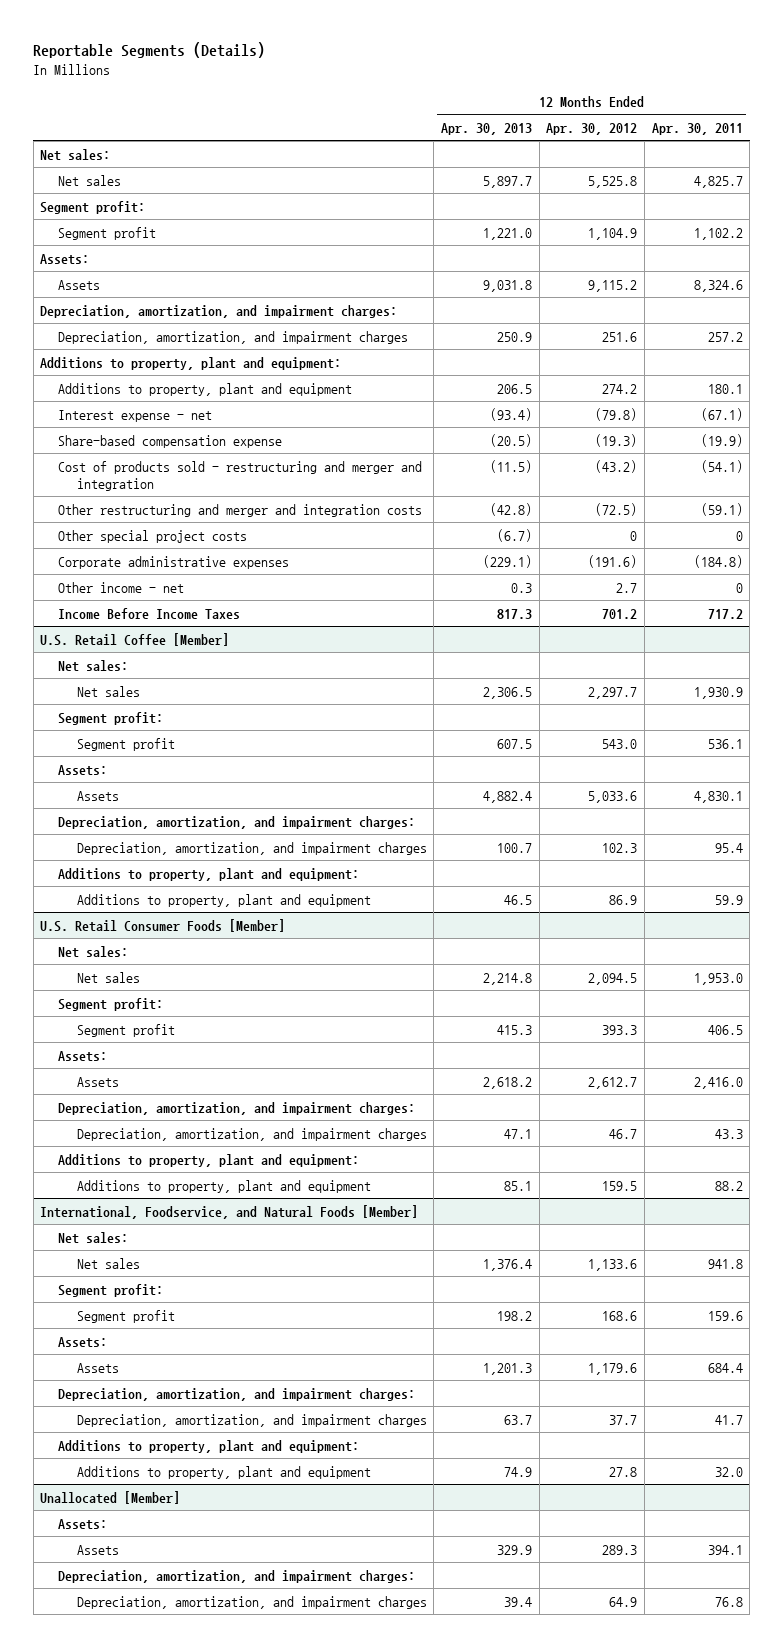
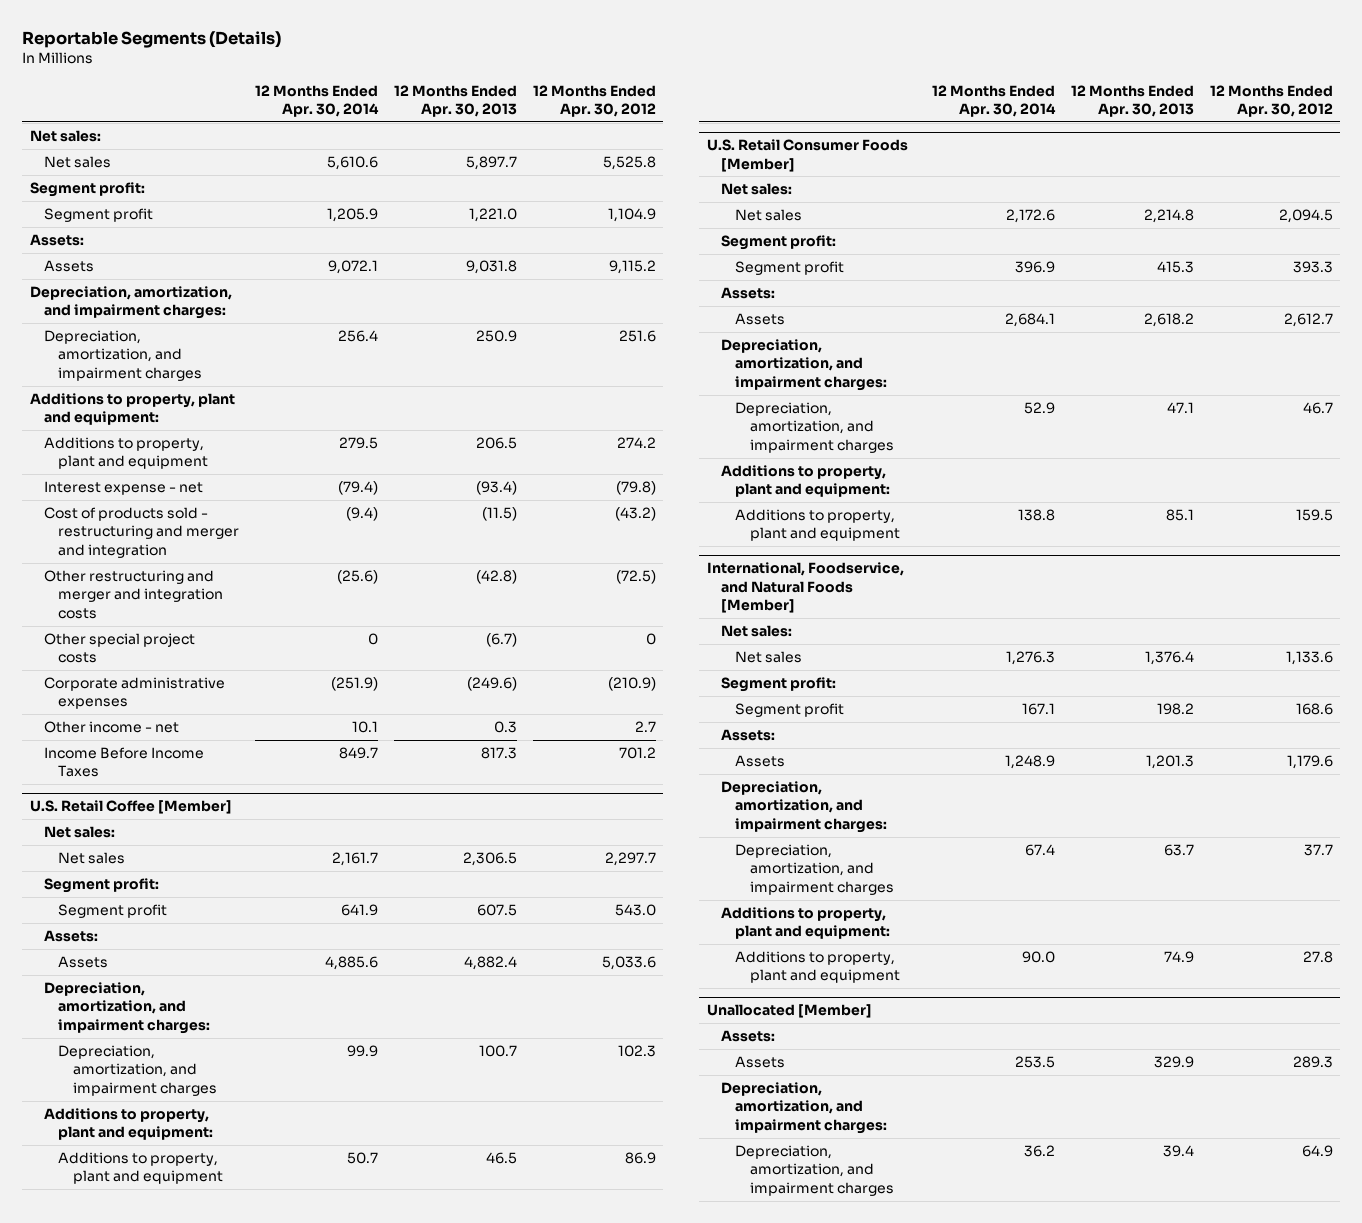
- | 12 Months Ended Apr. 30, 2013 | 12 Months Ended Apr. 30, 2012 | 12 Months Ended Apr. 30, 2011
+ | 12 Months Ended Apr. 30, 2014 | 12 Months Ended Apr. 30, 2013 | 12 Months Ended Apr. 30, 2012
- Share-based compensation expense | (20.5) | (19.3) | (19.9)
- Corporate administrative expenses | (229.1) | (191.6) | (184.8)
+ Corporate administrative expenses | (251.9) | (249.6) | (210.9)

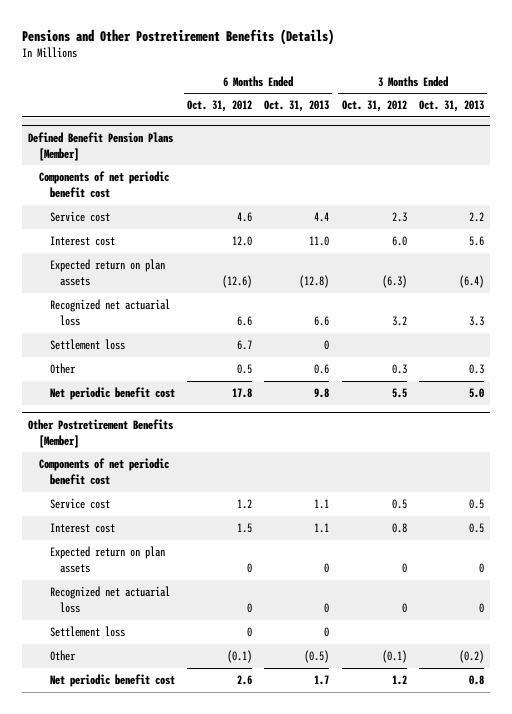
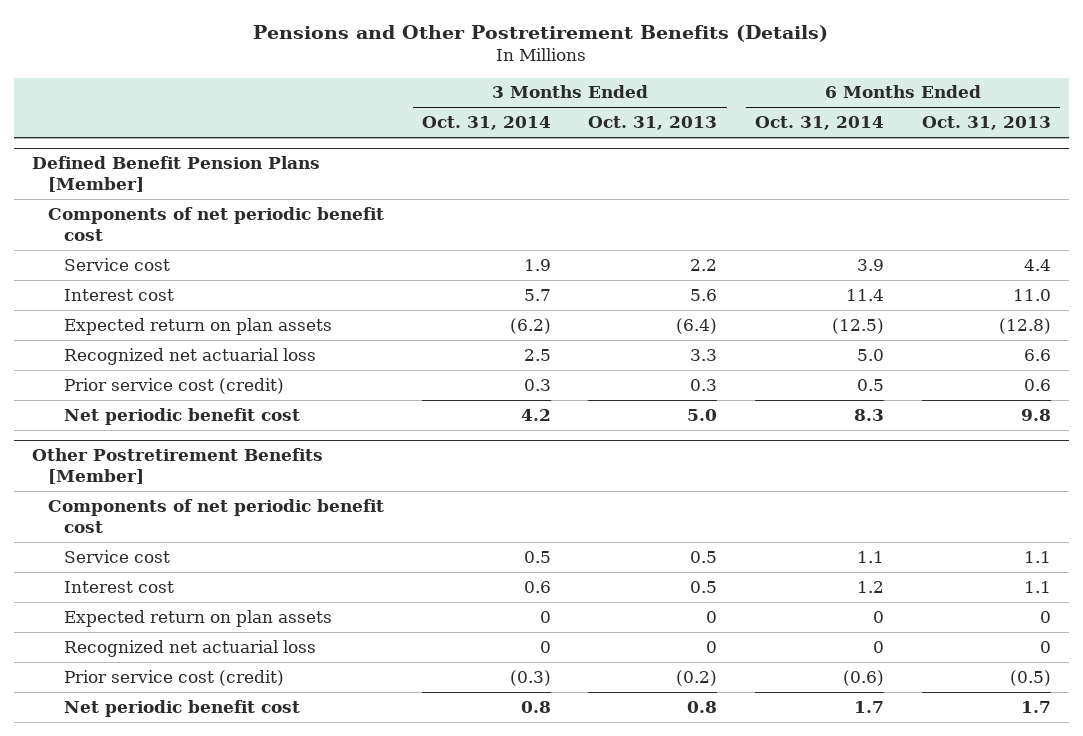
- | 6 Months Ended Oct. 31, 2012 | 6 Months Ended Oct. 31, 2013 | 3 Months Ended Oct. 31, 2012 | 3 Months Ended Oct. 31, 2013
+ | 3 Months Ended Oct. 31, 2014 | 3 Months Ended Oct. 31, 2013 | 6 Months Ended Oct. 31, 2014 | 6 Months Ended Oct. 31, 2013
@ Defined Benefit Pension Plans [Member]
- Settlement loss | 6.7 | 0 | |
- Other | 0.5 | 0.6 | 0.3 | 0.3
+ Prior service cost (credit) | 0.3 | 0.3 | 0.5 | 0.6
@ Other Postretirement Benefits [Member]
- Settlement loss | 0 | 0 | |
- Other | (0.1) | (0.5) | (0.1) | (0.2)
+ Prior service cost (credit) | (0.3) | (0.2) | (0.6) | (0.5)

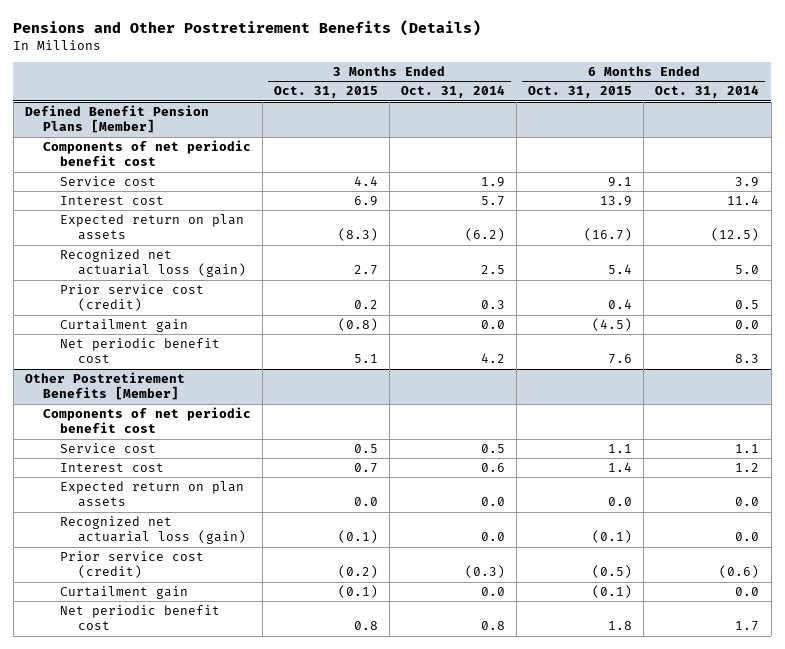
- | 3 Months Ended Oct. 31, 2014 | 3 Months Ended Oct. 31, 2013 | 6 Months Ended Oct. 31, 2014 | 6 Months Ended Oct. 31, 2013
+ | 3 Months Ended Oct. 31, 2015 | 3 Months Ended Oct. 31, 2014 | 6 Months Ended Oct. 31, 2015 | 6 Months Ended Oct. 31, 2014
@ Defined Benefit Pension Plans [Member]
- Recognized net actuarial loss | 2.5 | 3.3 | 5.0 | 6.6
+ Recognized net actuarial loss (gain) | 2.7 | 2.5 | 5.4 | 5.0
+ Curtailment gain | (0.8) | 0.0 | (4.5) | 0.0
@ Other Postretirement Benefits [Member]
- Expected return on plan assets | 0 | 0 | 0 | 0
- Recognized net actuarial loss | 0 | 0 | 0 | 0
+ Expected return on plan assets | 0.0 | 0.0 | 0.0 | 0.0
+ Recognized net actuarial loss (gain) | (0.1) | 0.0 | (0.1) | 0.0
+ Curtailment gain | (0.1) | 0.0 | (0.1) | 0.0

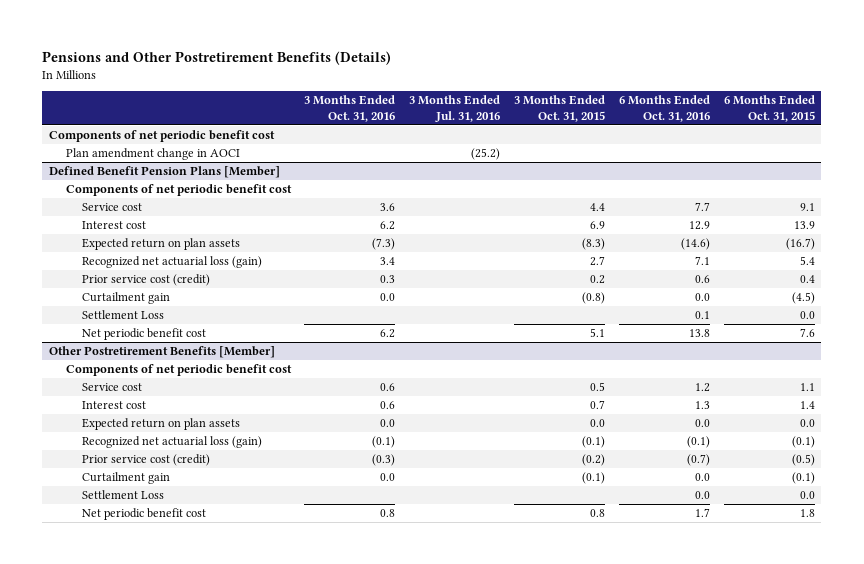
- | 3 Months Ended Oct. 31, 2015 | 3 Months Ended Oct. 31, 2014 | 6 Months Ended Oct. 31, 2015 | 6 Months Ended Oct. 31, 2014
+ | 3 Months Ended Oct. 31, 2016 | 3 Months Ended Jul. 31, 2016 | 3 Months Ended Oct. 31, 2015 | 6 Months Ended Oct. 31, 2016 | 6 Months Ended Oct. 31, 2015
+ Components of net periodic benefit cost
+ Plan amendment change in AOCI | | (25.2) | | |
@ Defined Benefit Pension Plans [Member]
+ Settlement Loss | | | | 0.1 | 0.0
@ Other Postretirement Benefits [Member]
+ Settlement Loss | | | | 0.0 | 0.0

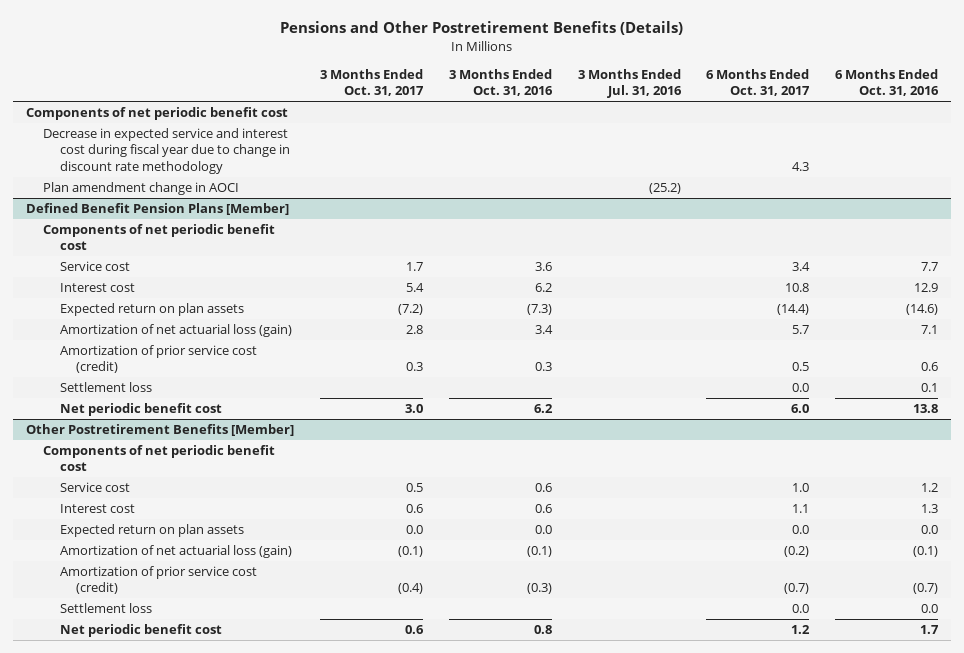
- | 3 Months Ended Oct. 31, 2016 | 3 Months Ended Jul. 31, 2016 | 3 Months Ended Oct. 31, 2015 | 6 Months Ended Oct. 31, 2016 | 6 Months Ended Oct. 31, 2015
+ | 3 Months Ended Oct. 31, 2017 | 3 Months Ended Oct. 31, 2016 | 3 Months Ended Jul. 31, 2016 | 6 Months Ended Oct. 31, 2017 | 6 Months Ended Oct. 31, 2016
+ Decrease in expected service and interest cost during fiscal year due to change in discount rate methodology | | | | 4.3 |
@ Defined Benefit Pension Plans [Member]
- Recognized net actuarial loss (gain) | 3.4 | | 2.7 | 7.1 | 5.4
- Prior service cost (credit) | 0.3 | | 0.2 | 0.6 | 0.4
- Curtailment gain | 0.0 | | (0.8) | 0.0 | (4.5)
- Settlement Loss | | | | 0.1 | 0.0
+ Amortization of net actuarial loss (gain) | 2.8 | 3.4 | | 5.7 | 7.1
+ Amortization of prior service cost (credit) | 0.3 | 0.3 | | 0.5 | 0.6
+ Settlement loss | | | | 0.0 | 0.1
@ Other Postretirement Benefits [Member]
- Recognized net actuarial loss (gain) | (0.1) | | (0.1) | (0.1) | (0.1)
- Prior service cost (credit) | (0.3) | | (0.2) | (0.7) | (0.5)
- Curtailment gain | 0.0 | | (0.1) | 0.0 | (0.1)
- Settlement Loss | | | | 0.0 | 0.0
+ Amortization of net actuarial loss (gain) | (0.1) | (0.1) | | (0.2) | (0.1)
+ Amortization of prior service cost (credit) | (0.4) | (0.3) | | (0.7) | (0.7)
+ Settlement loss | | | | 0.0 | 0.0

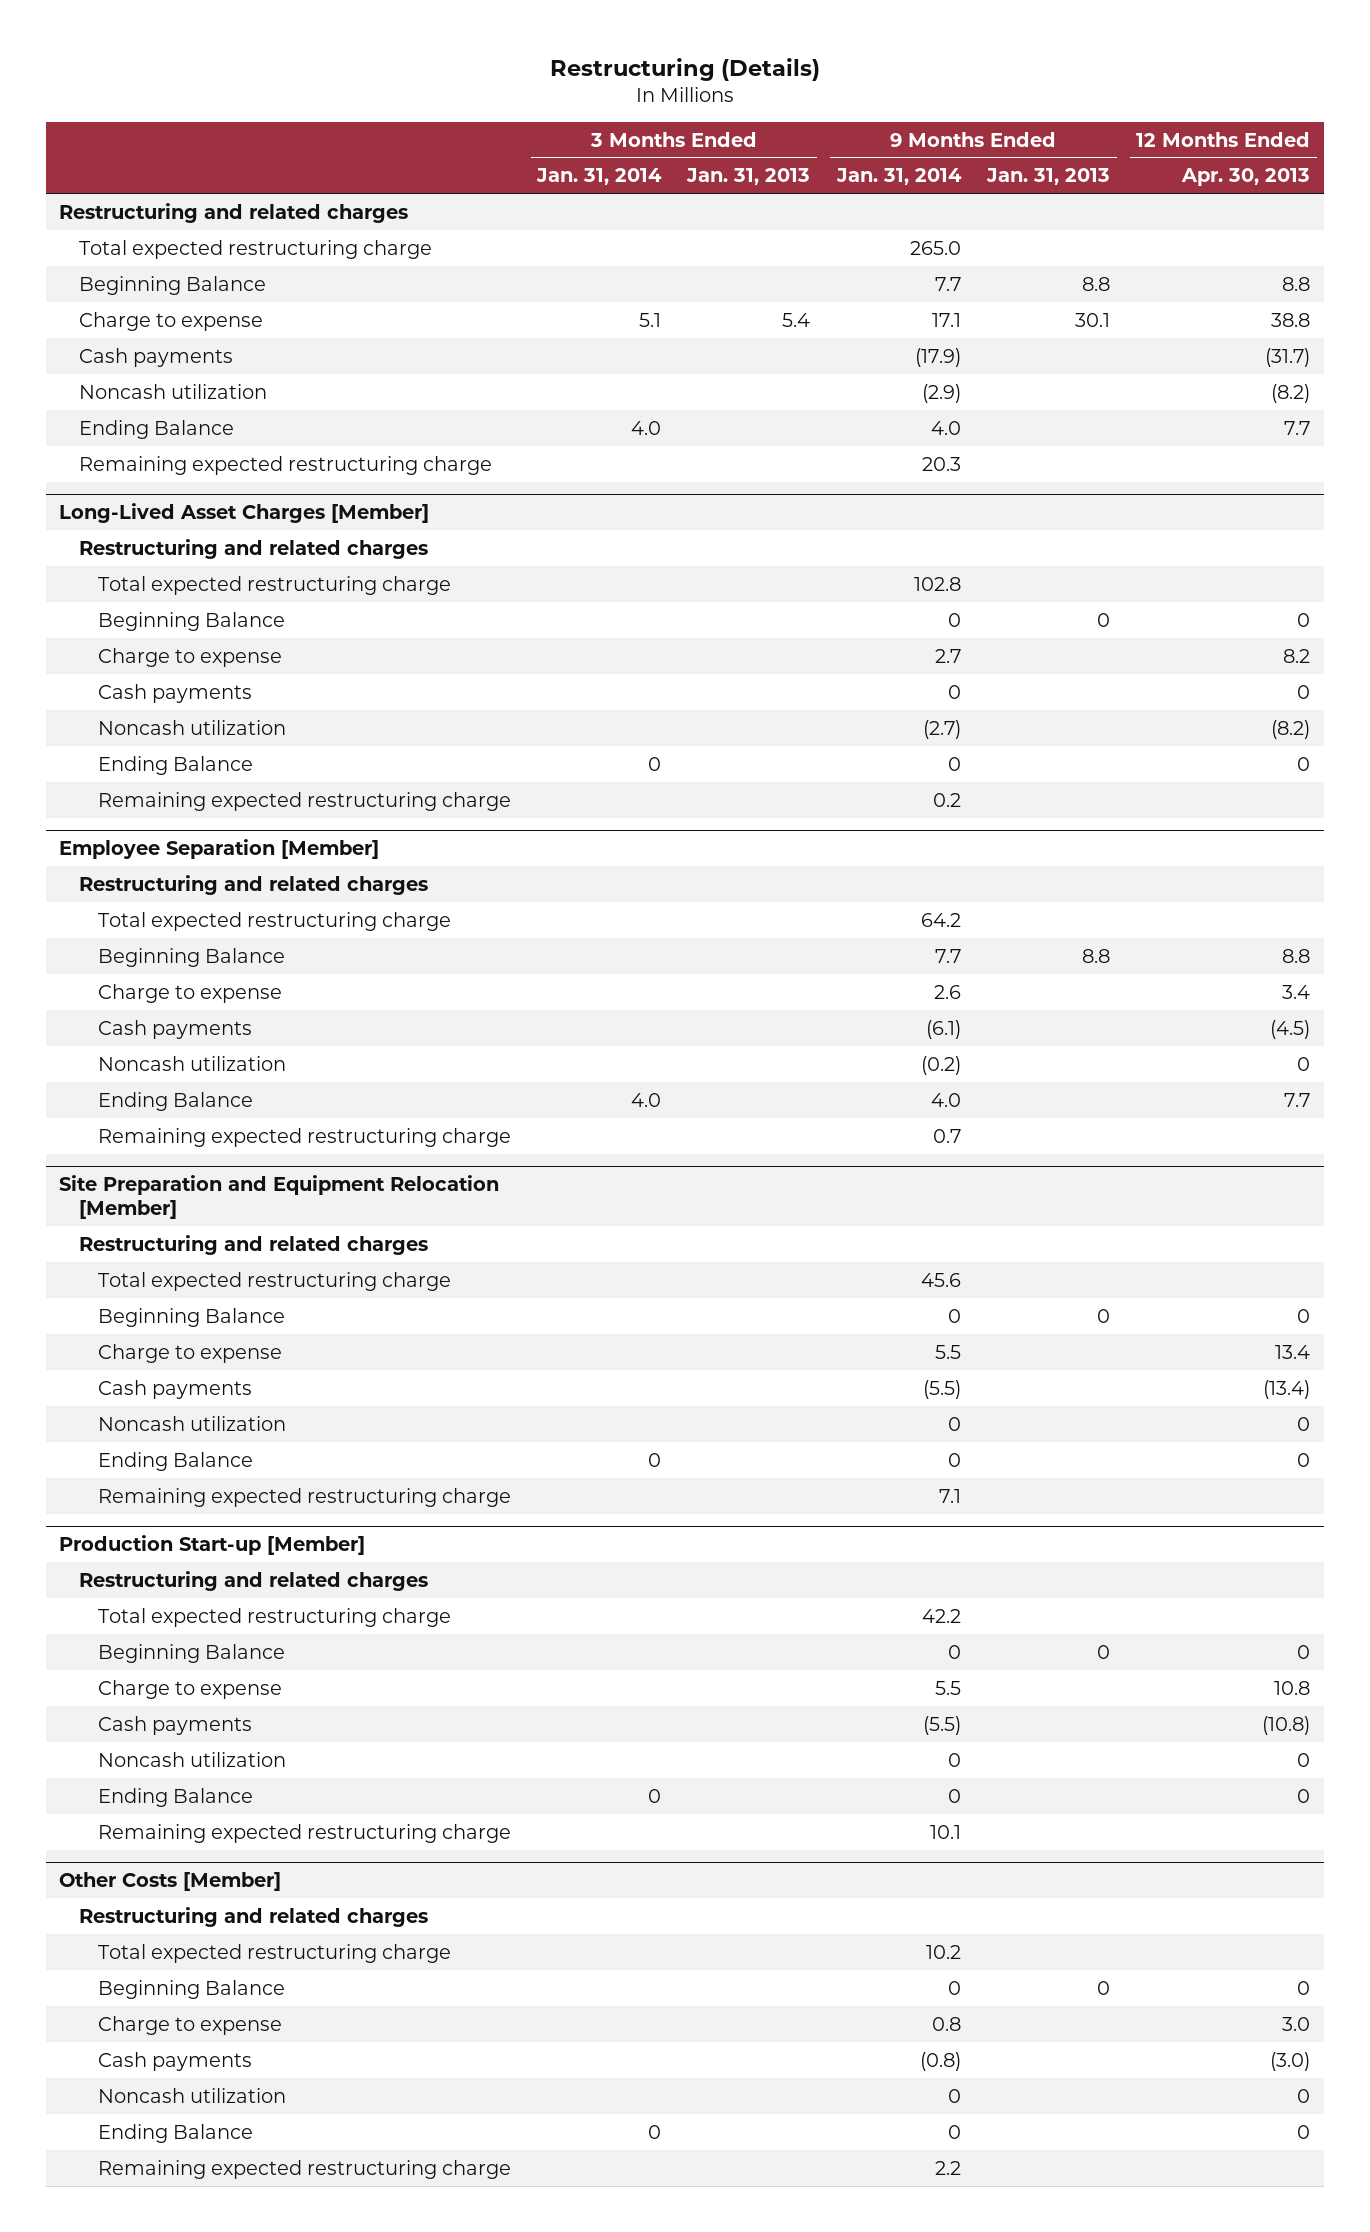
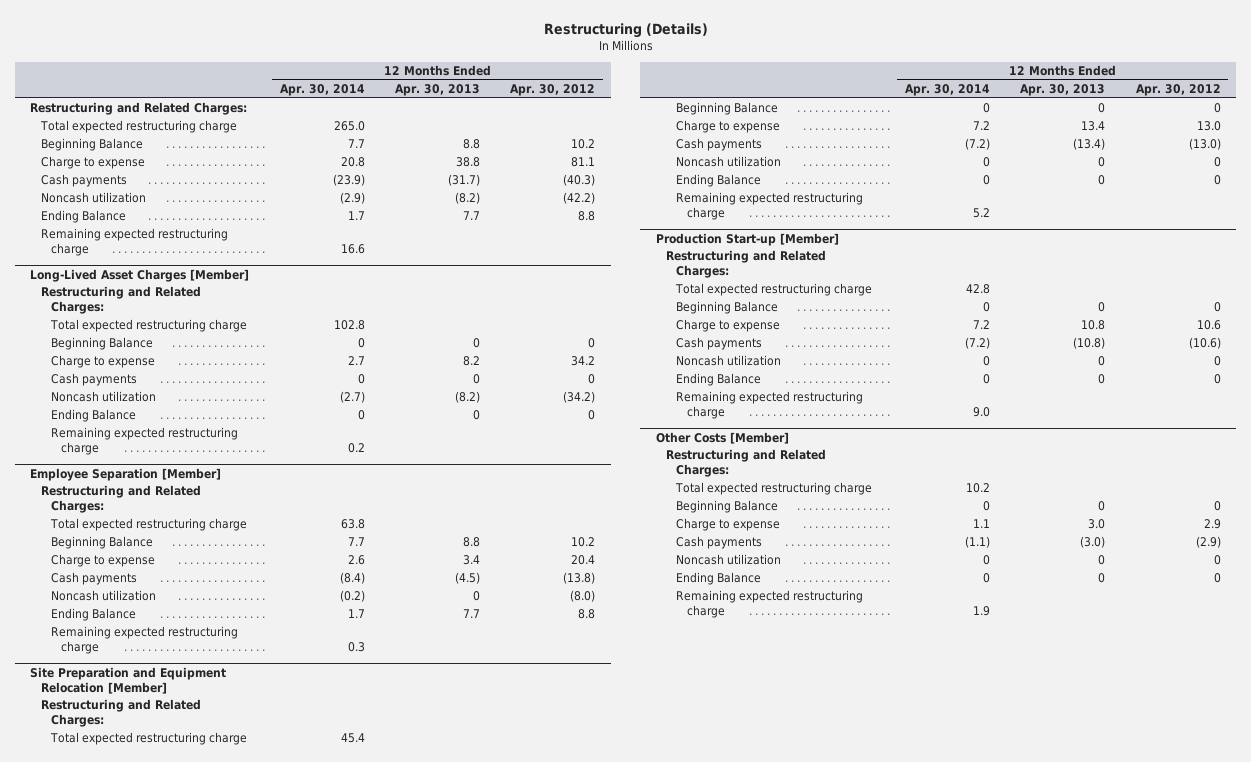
- | 3 Months Ended Jan. 31, 2014 | 3 Months Ended Jan. 31, 2013 | 9 Months Ended Jan. 31, 2014 | 9 Months Ended Jan. 31, 2013 | 12 Months Ended Apr. 30, 2013
+ | 12 Months Ended Apr. 30, 2014 | 12 Months Ended Apr. 30, 2013 | 12 Months Ended Apr. 30, 2012
- Restructuring and related charges
+ Restructuring and Related Charges:
@ Long-Lived Asset Charges [Member]
- Restructuring and related charges
+ Restructuring and Related Charges:
@ Employee Separation [Member]
- Restructuring and related charges
+ Restructuring and Related Charges:
@ Site Preparation and Equipment Relocation [Member]
- Restructuring and related charges
+ Restructuring and Related Charges:
@ Production Start-up [Member]
- Restructuring and related charges
+ Restructuring and Related Charges:
@ Other Costs [Member]
- Restructuring and related charges
+ Restructuring and Related Charges:

